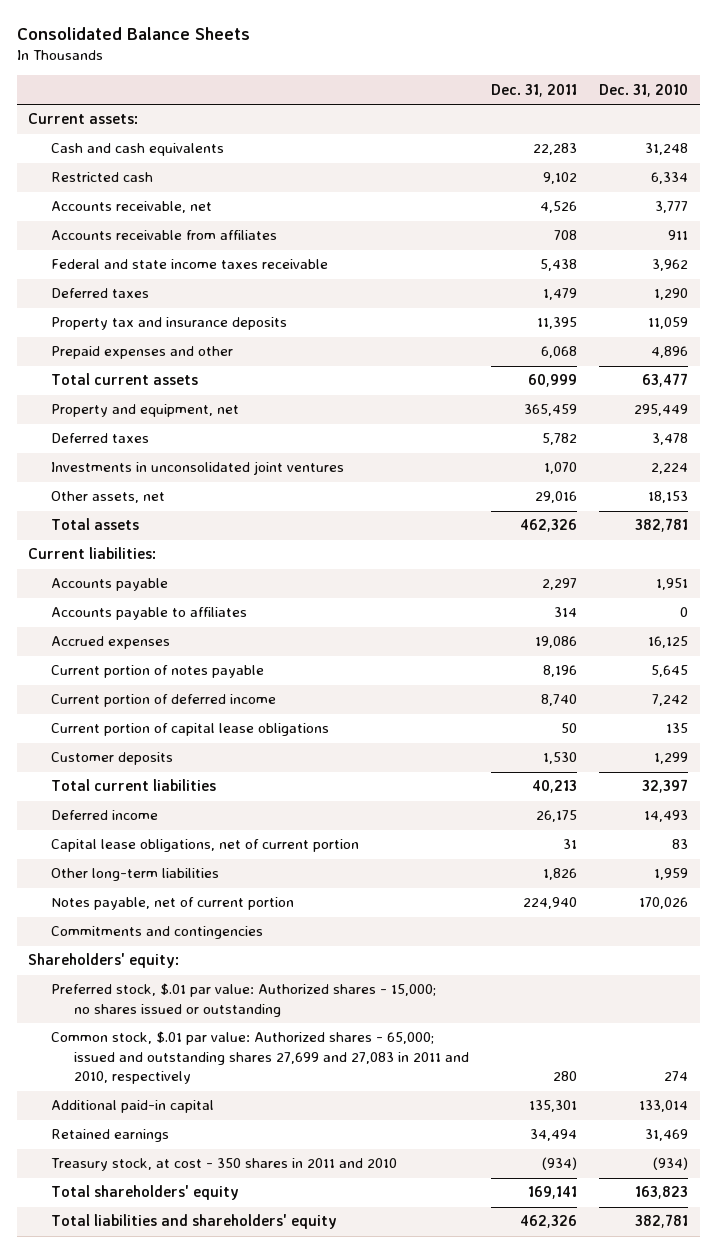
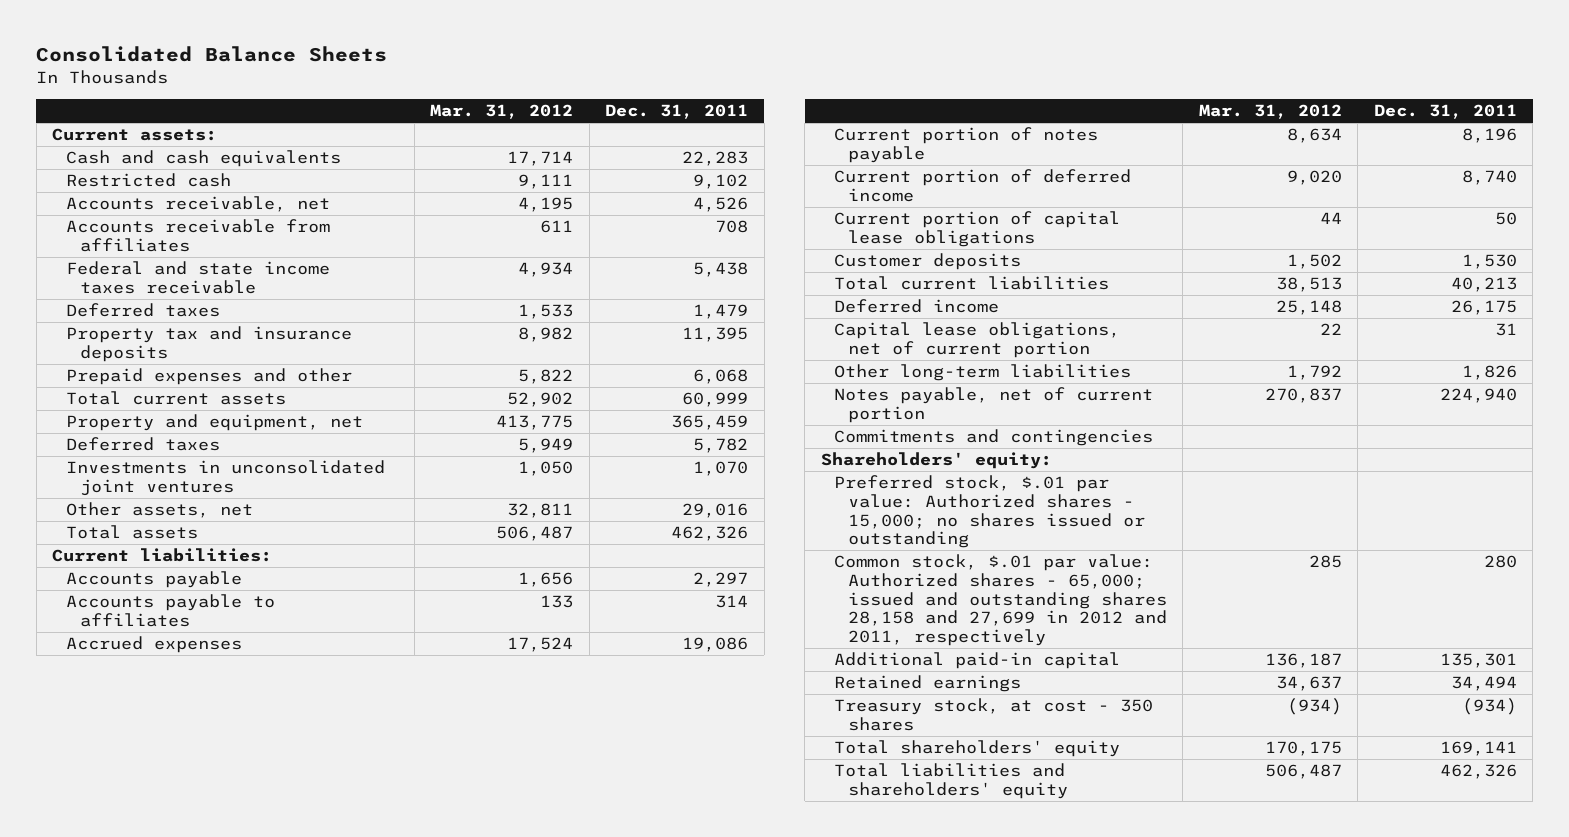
- | Dec. 31, 2011 | Dec. 31, 2010
+ | Mar. 31, 2012 | Dec. 31, 2011
- Common stock, $.01 par value: Authorized shares - 65,000; issued and outstanding shares 27,699 and 27,083 in 2011 and 2010, respectively | 280 | 274
+ Common stock, $.01 par value: Authorized shares - 65,000; issued and outstanding shares 28,158 and 27,699 in 2012 and 2011, respectively | 285 | 280
- Treasury stock, at cost - 350 shares in 2011 and 2010 | (934) | (934)
+ Treasury stock, at cost - 350 shares | (934) | (934)

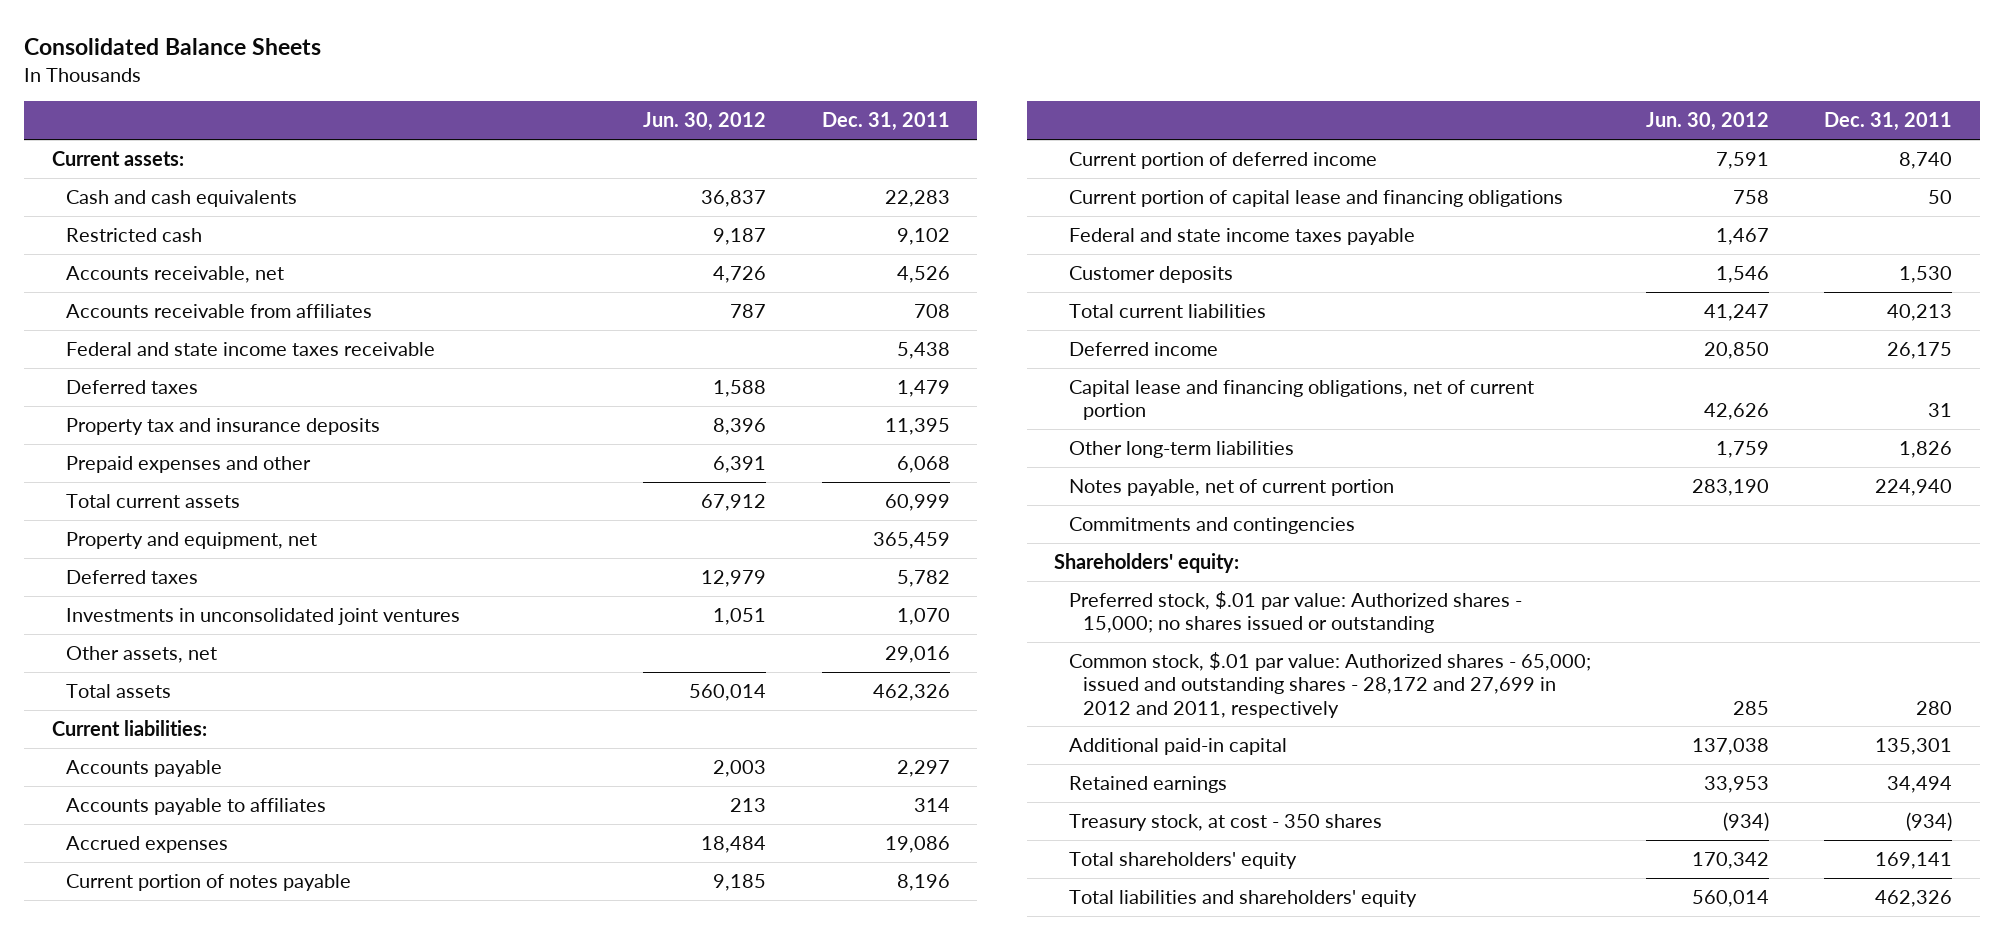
- | Mar. 31, 2012 | Dec. 31, 2011
+ | Jun. 30, 2012 | Dec. 31, 2011
- Current portion of capital lease obligations | 44 | 50
+ Current portion of capital lease and financing obligations | 758 | 50
+ Federal and state income taxes payable | 1,467 |
- Capital lease obligations, net of current portion | 22 | 31
+ Capital lease and financing obligations, net of current portion | 42,626 | 31
- Common stock, $.01 par value: Authorized shares - 65,000; issued and outstanding shares 28,158 and 27,699 in 2012 and 2011, respectively | 285 | 280
+ Common stock, $.01 par value: Authorized shares - 65,000; issued and outstanding shares - 28,172 and 27,699 in 2012 and 2011, respectively | 285 | 280

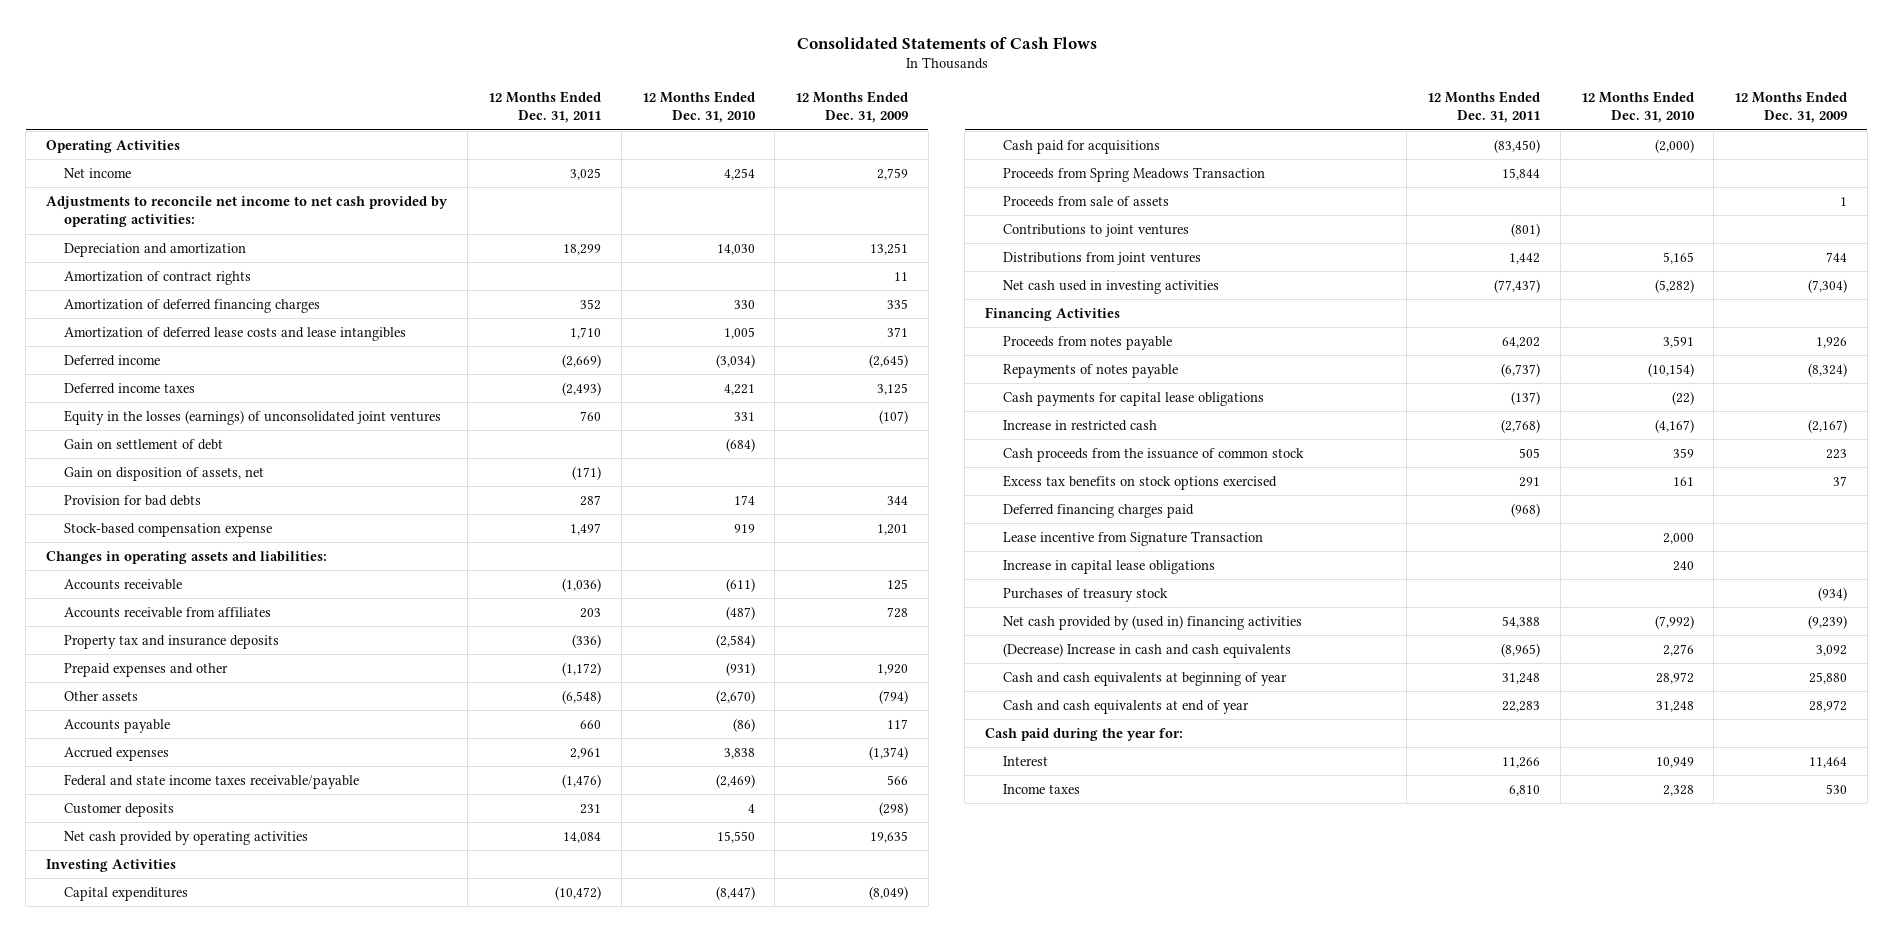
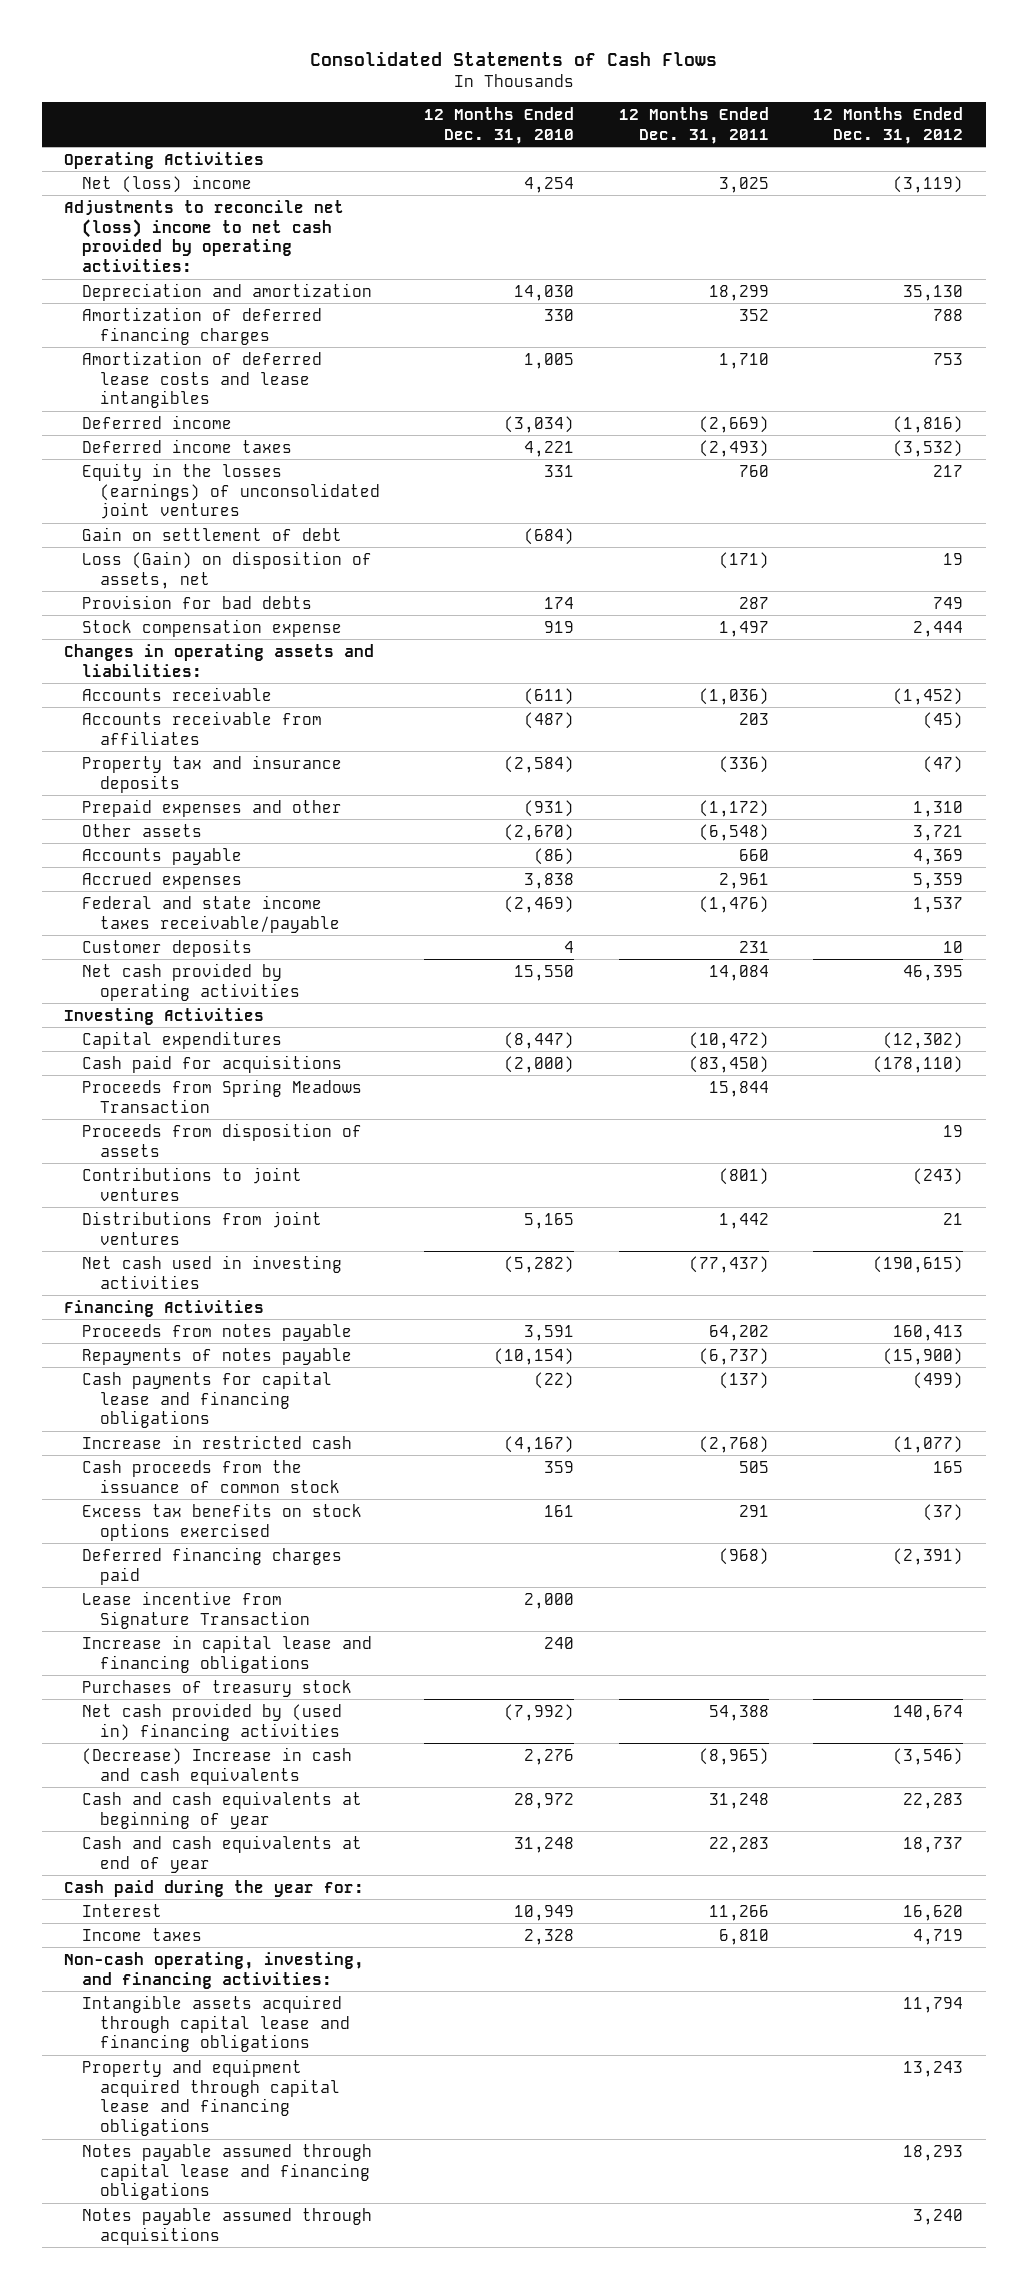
- | 12 Months Ended Dec. 31, 2011 | 12 Months Ended Dec. 31, 2010 | 12 Months Ended Dec. 31, 2009
+ | 12 Months Ended Dec. 31, 2010 | 12 Months Ended Dec. 31, 2011 | 12 Months Ended Dec. 31, 2012
- Net income | 3,025 | 4,254 | 2,759
- Adjustments to reconcile net income to net cash provided by operating activities:
+ Net (loss) income | 4,254 | 3,025 | (3,119)
+ Adjustments to reconcile net (loss) income to net cash provided by operating activities:
- Amortization of contract rights | | | 11
- Gain on disposition of assets, net | (171) | |
+ Loss (Gain) on disposition of assets, net | | (171) | 19
- Stock-based compensation expense | 1,497 | 919 | 1,201
+ Stock compensation expense | 919 | 1,497 | 2,444
- Proceeds from sale of assets | | | 1
+ Proceeds from disposition of assets | | | 19
- Cash payments for capital lease obligations | (137) | (22) |
+ Cash payments for capital lease and financing obligations | (22) | (137) | (499)
- Increase in capital lease obligations | | 240 |
+ Increase in capital lease and financing obligations | 240 | |
+ Non-cash operating, investing, and financing activities:
+ Intangible assets acquired through capital lease and financing obligations | | | 11,794
+ Property and equipment acquired through capital lease and financing obligations | | | 13,243
+ Notes payable assumed through capital lease and financing obligations | | | 18,293
+ Notes payable assumed through acquisitions | | | 3,240

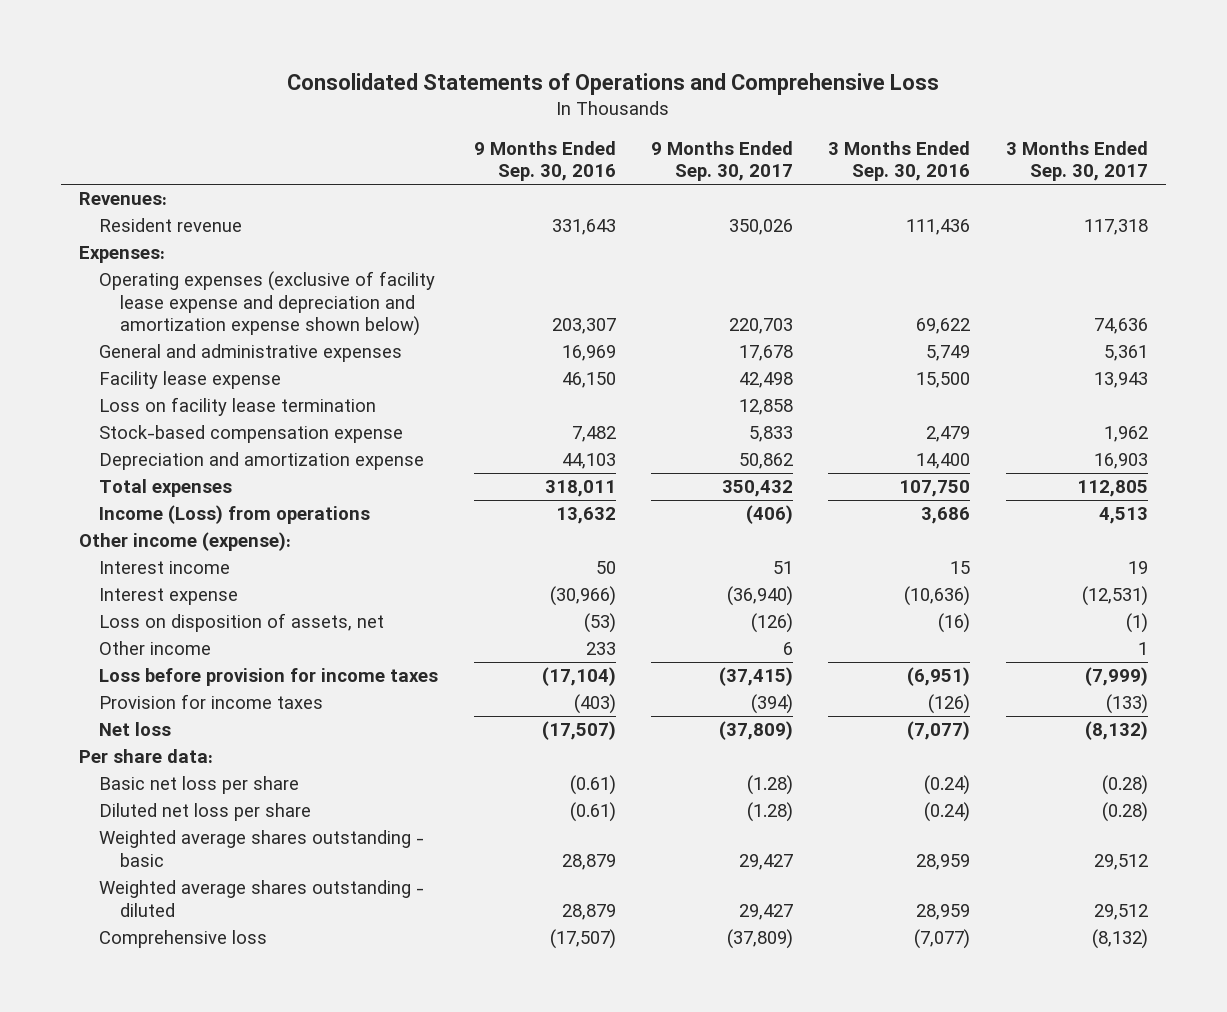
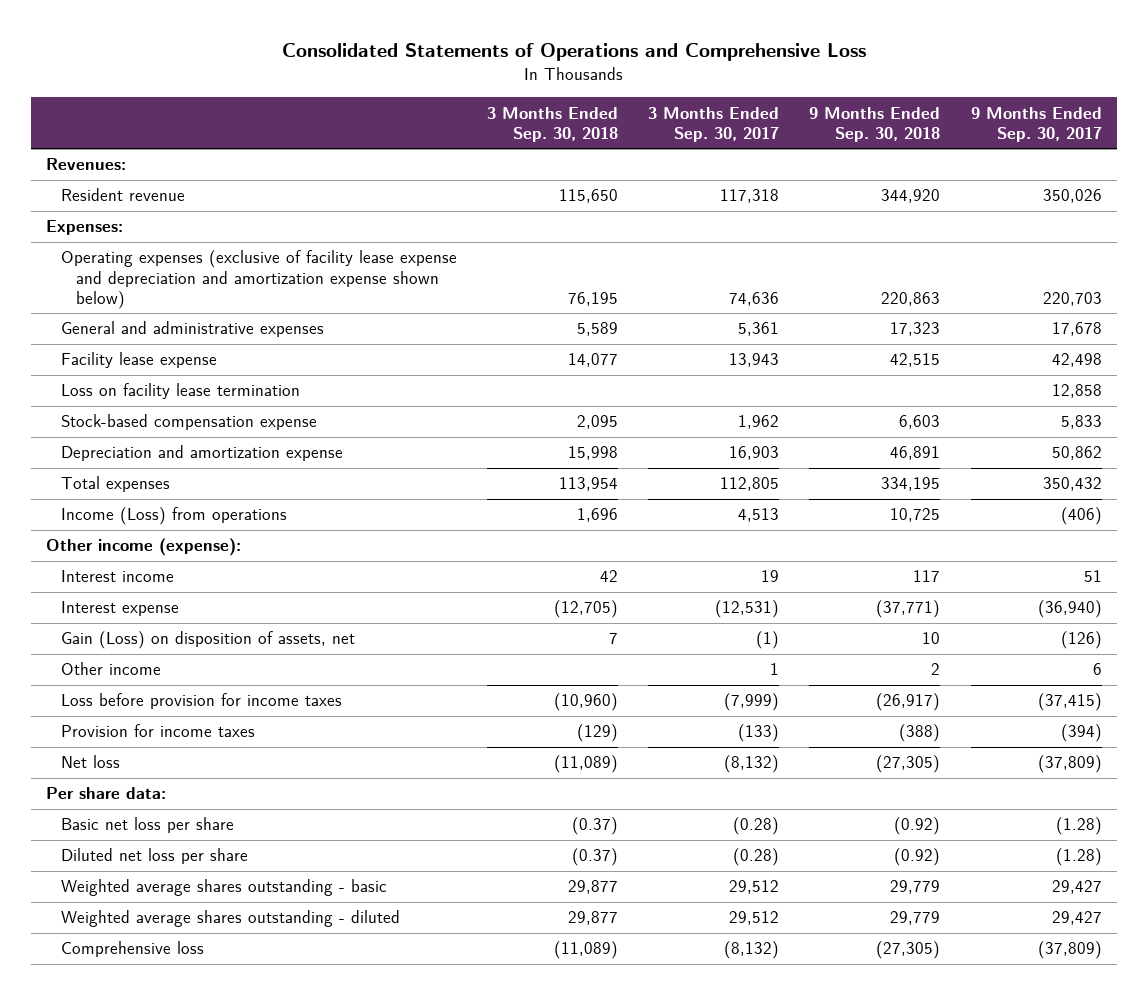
- | 9 Months Ended Sep. 30, 2016 | 9 Months Ended Sep. 30, 2017 | 3 Months Ended Sep. 30, 2016 | 3 Months Ended Sep. 30, 2017
+ | 3 Months Ended Sep. 30, 2018 | 3 Months Ended Sep. 30, 2017 | 9 Months Ended Sep. 30, 2018 | 9 Months Ended Sep. 30, 2017
- Loss on disposition of assets, net | (53) | (126) | (16) | (1)
+ Gain (Loss) on disposition of assets, net | 7 | (1) | 10 | (126)

